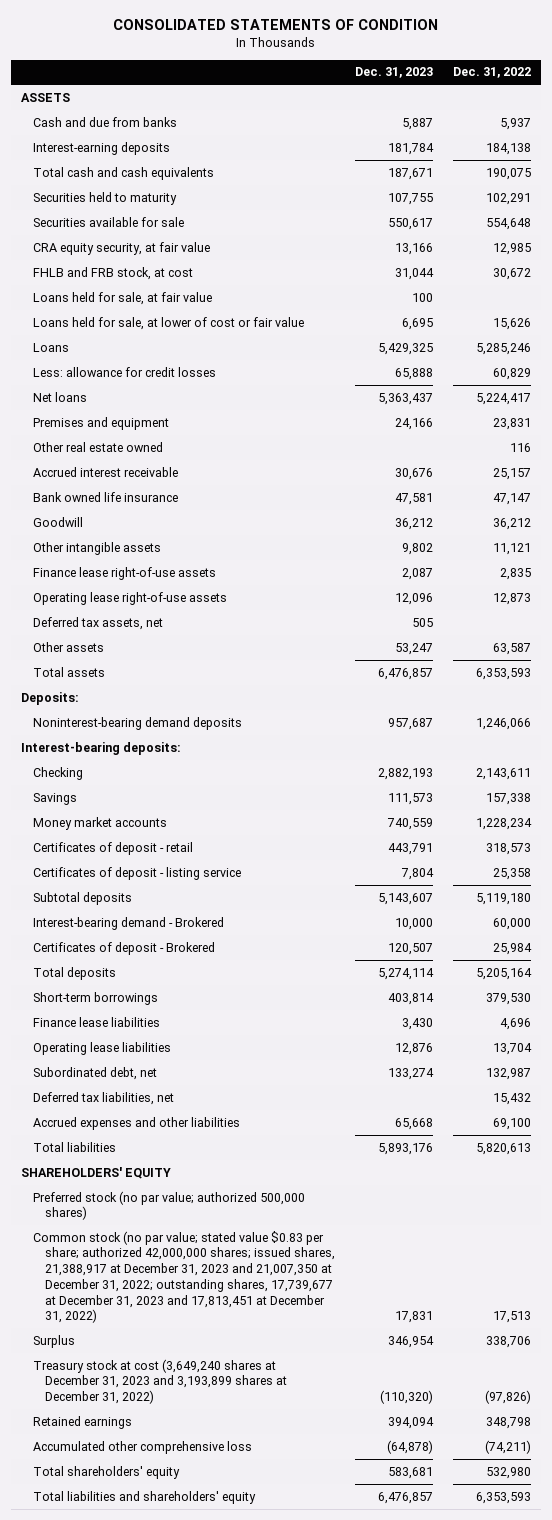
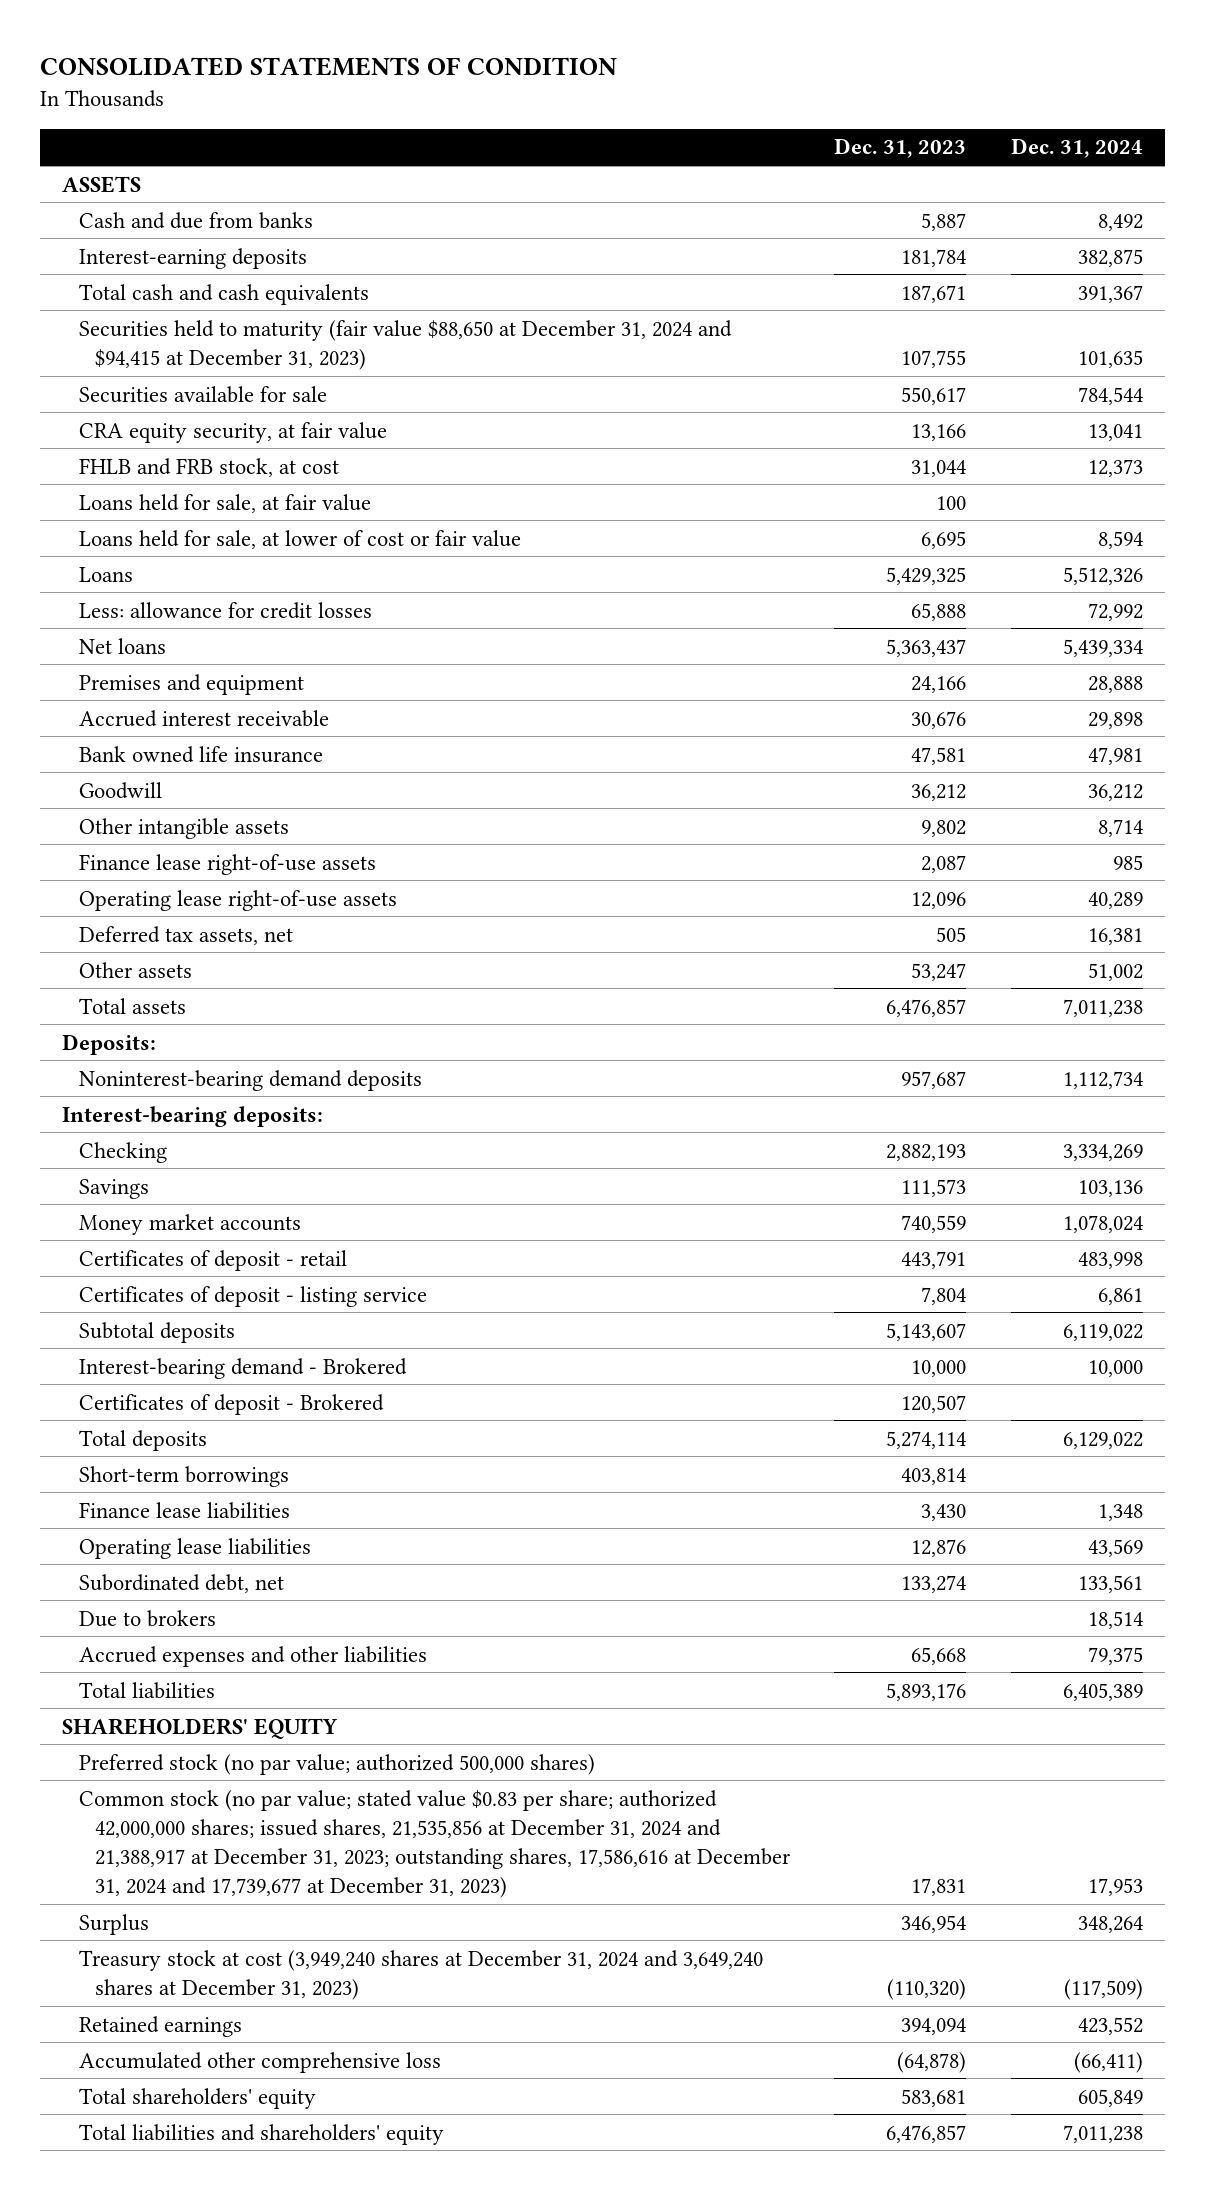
- | Dec. 31, 2023 | Dec. 31, 2022
+ | Dec. 31, 2023 | Dec. 31, 2024
- Securities held to maturity | 107,755 | 102,291
+ Securities held to maturity (fair value $88,650 at December 31, 2024 and $94,415 at December 31, 2023) | 107,755 | 101,635
- Other real estate owned | | 116
- Deferred tax liabilities, net | | 15,432
+ Due to brokers | | 18,514
- Common stock (no par value; stated value $0.83 per share; authorized 42,000,000 shares; issued shares, 21,388,917 at December 31, 2023 and 21,007,350 at December 31, 2022; outstanding shares, 17,739,677 at December 31, 2023 and 17,813,451 at December 31, 2022) | 17,831 | 17,513
+ Common stock (no par value; stated value $0.83 per share; authorized 42,000,000 shares; issued shares, 21,535,856 at December 31, 2024 and 21,388,917 at December 31, 2023; outstanding shares, 17,586,616 at December 31, 2024 and 17,739,677 at December 31, 2023) | 17,831 | 17,953
- Treasury stock at cost (3,649,240 shares at December 31, 2023 and 3,193,899 shares at December 31, 2022) | (110,320) | (97,826)
+ Treasury stock at cost (3,949,240 shares at December 31, 2024 and 3,649,240 shares at December 31, 2023) | (110,320) | (117,509)

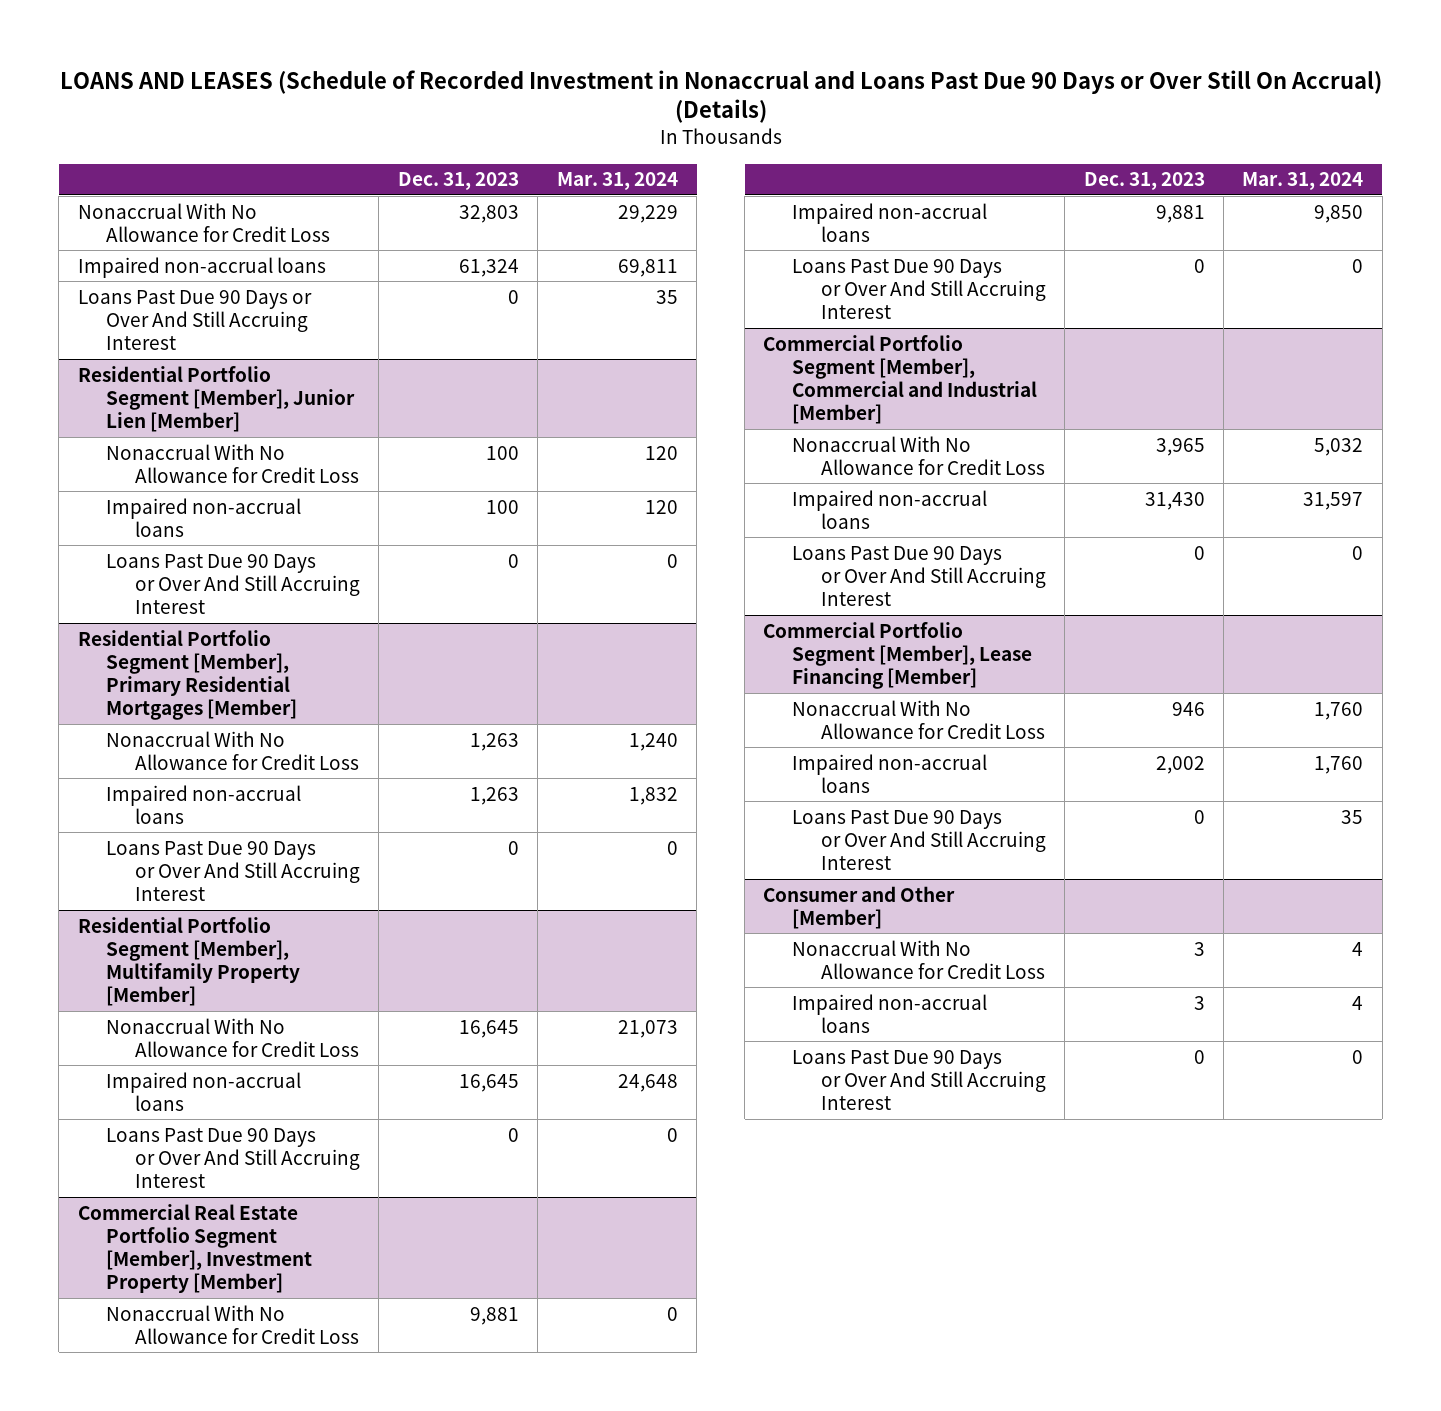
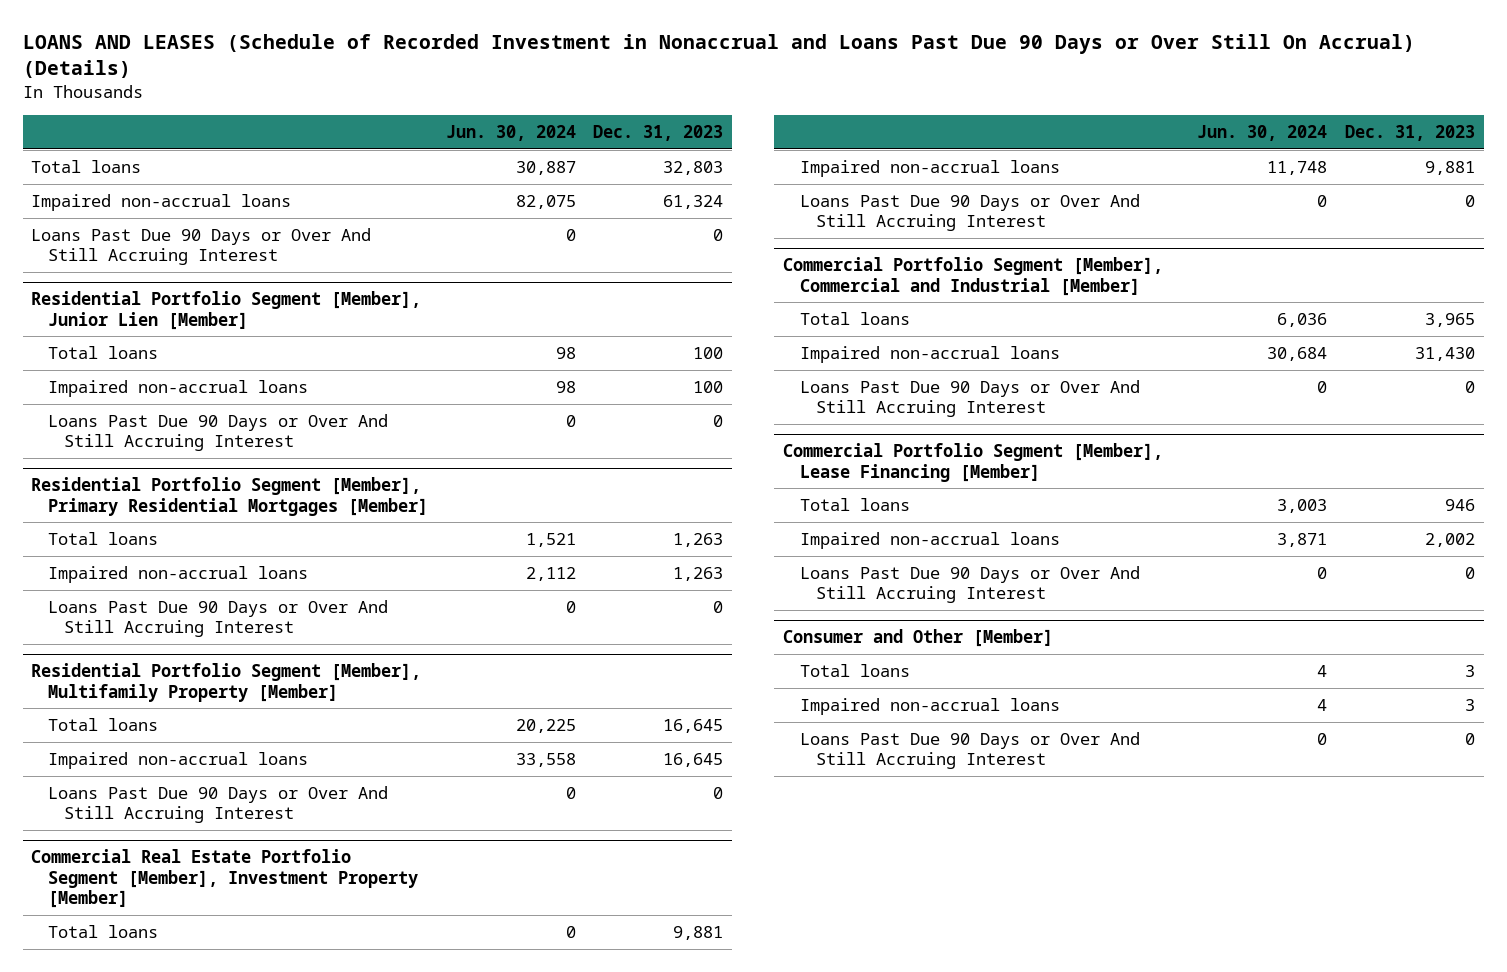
- | Dec. 31, 2023 | Mar. 31, 2024
+ | Jun. 30, 2024 | Dec. 31, 2023
- Nonaccrual With No Allowance for Credit Loss | 32,803 | 29,229
+ Total loans | 30,887 | 32,803
@ Residential Portfolio Segment [Member], Junior Lien [Member]
- Nonaccrual With No Allowance for Credit Loss | 100 | 120
+ Total loans | 98 | 100
@ Residential Portfolio Segment [Member], Primary Residential Mortgages [Member]
- Nonaccrual With No Allowance for Credit Loss | 1,263 | 1,240
+ Total loans | 1,521 | 1,263
@ Residential Portfolio Segment [Member], Multifamily Property [Member]
- Nonaccrual With No Allowance for Credit Loss | 16,645 | 21,073
+ Total loans | 20,225 | 16,645
@ Commercial Real Estate Portfolio Segment [Member], Investment Property [Member]
- Nonaccrual With No Allowance for Credit Loss | 9,881 | 0
+ Total loans | 0 | 9,881
@ Commercial Portfolio Segment [Member], Commercial and Industrial [Member]
- Nonaccrual With No Allowance for Credit Loss | 3,965 | 5,032
+ Total loans | 6,036 | 3,965
@ Commercial Portfolio Segment [Member], Lease Financing [Member]
- Nonaccrual With No Allowance for Credit Loss | 946 | 1,760
+ Total loans | 3,003 | 946
@ Consumer and Other [Member]
- Nonaccrual With No Allowance for Credit Loss | 3 | 4
+ Total loans | 4 | 3

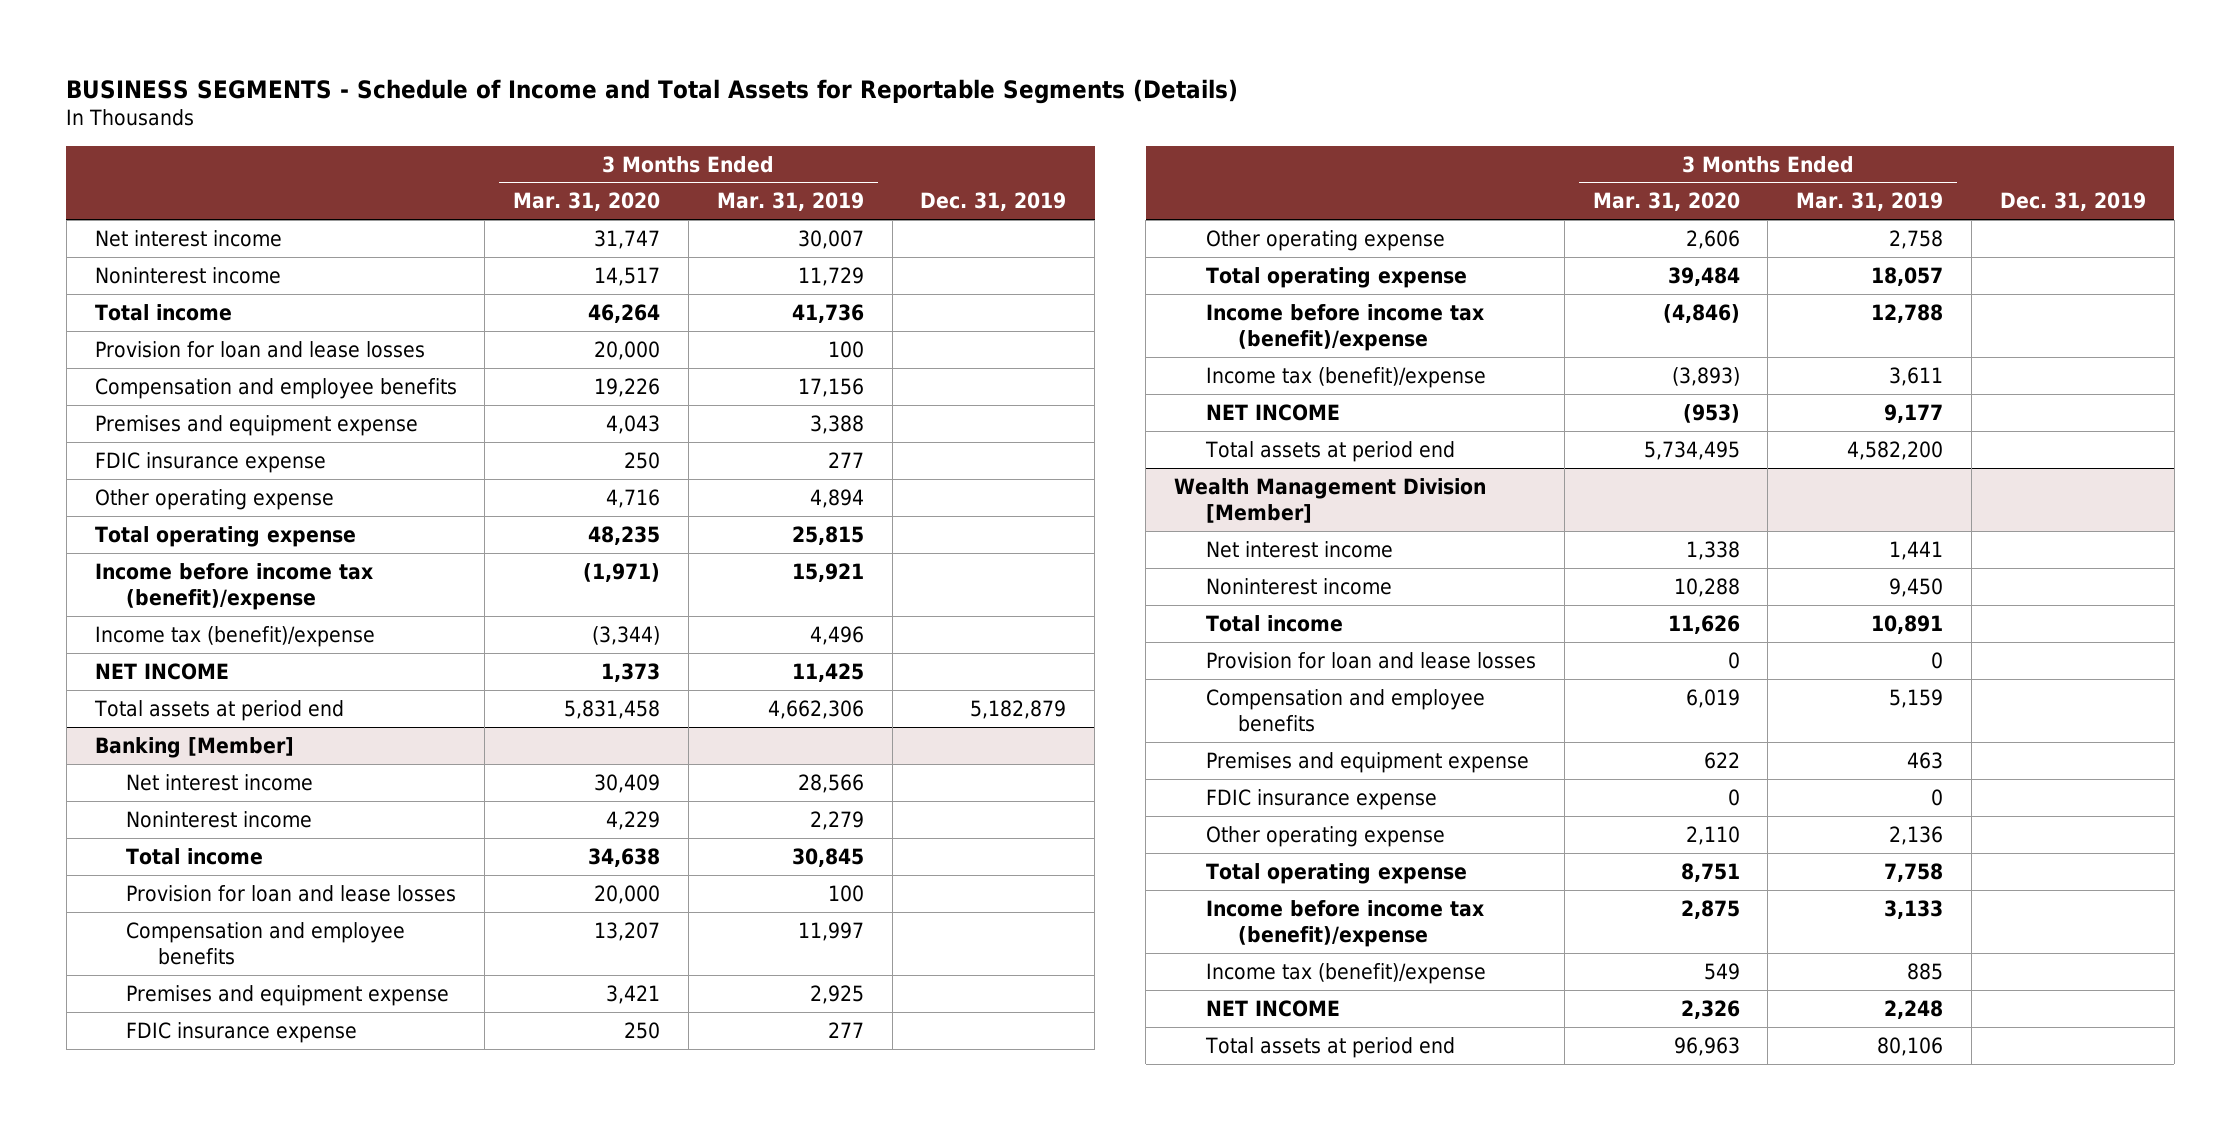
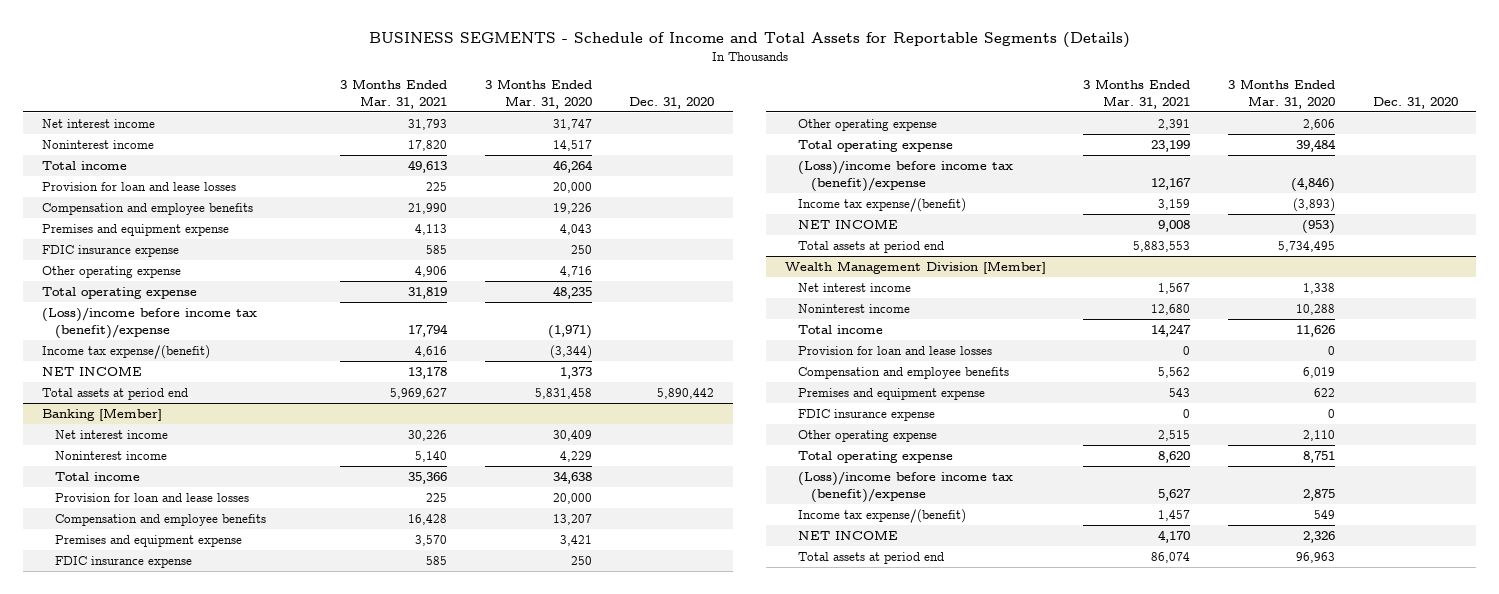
- | 3 Months Ended Mar. 31, 2020 | 3 Months Ended Mar. 31, 2019 | Dec. 31, 2019
+ | 3 Months Ended Mar. 31, 2021 | 3 Months Ended Mar. 31, 2020 | Dec. 31, 2020
- Income before income tax (benefit)/expense | (1,971) | 15,921 |
- Income tax (benefit)/expense | (3,344) | 4,496 |
+ (Loss)/income before income tax (benefit)/expense | 17,794 | (1,971) |
+ Income tax expense/(benefit) | 4,616 | (3,344) |
@ Banking [Member]
- Income before income tax (benefit)/expense | (4,846) | 12,788 |
- Income tax (benefit)/expense | (3,893) | 3,611 |
+ (Loss)/income before income tax (benefit)/expense | 12,167 | (4,846) |
+ Income tax expense/(benefit) | 3,159 | (3,893) |
@ Wealth Management Division [Member]
- Income before income tax (benefit)/expense | 2,875 | 3,133 |
- Income tax (benefit)/expense | 549 | 885 |
+ (Loss)/income before income tax (benefit)/expense | 5,627 | 2,875 |
+ Income tax expense/(benefit) | 1,457 | 549 |

